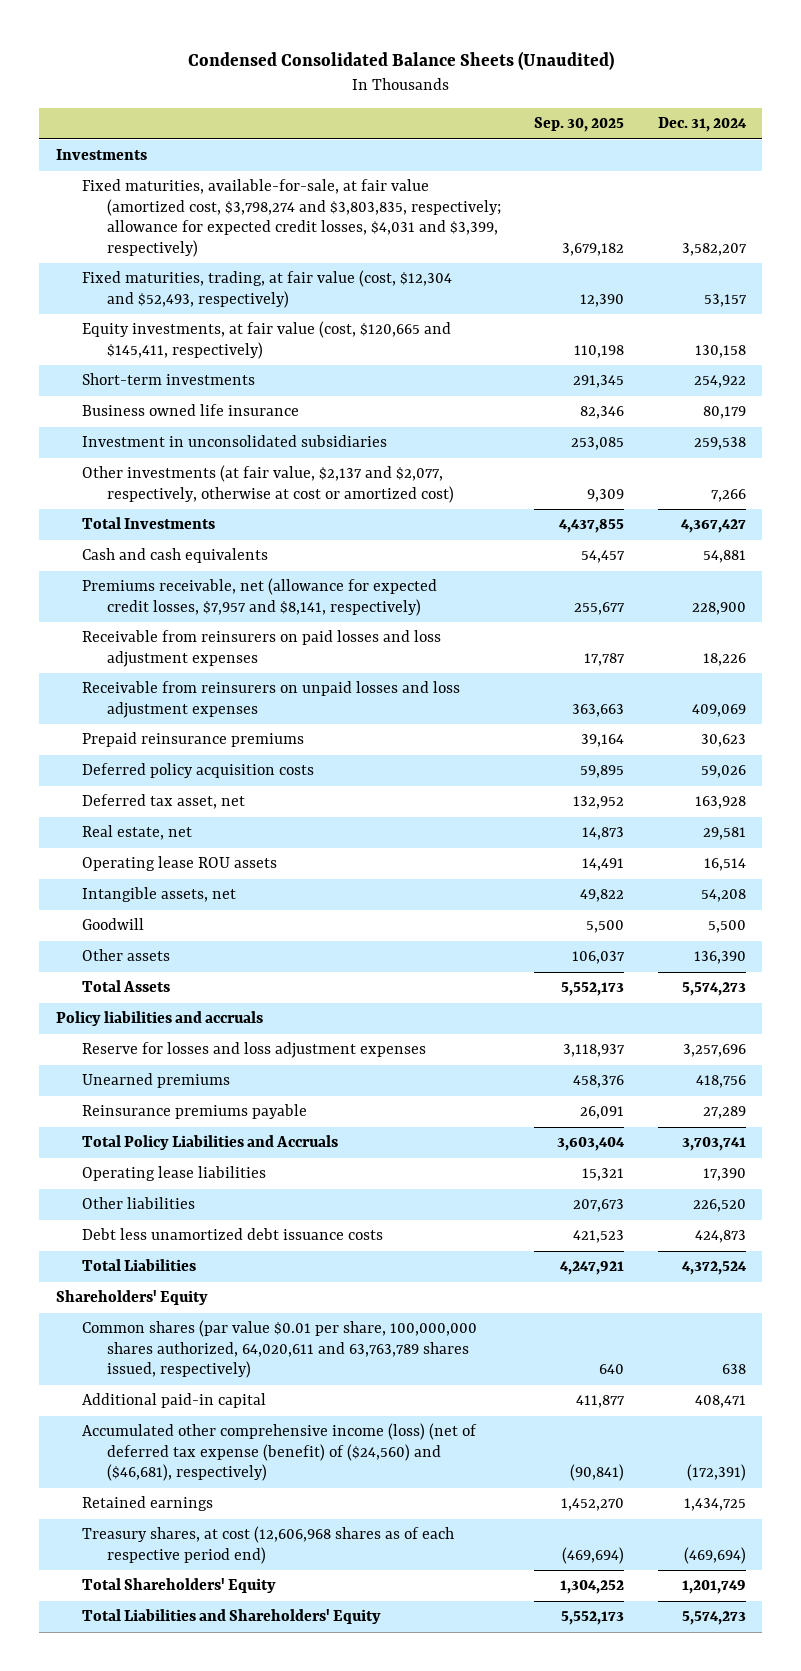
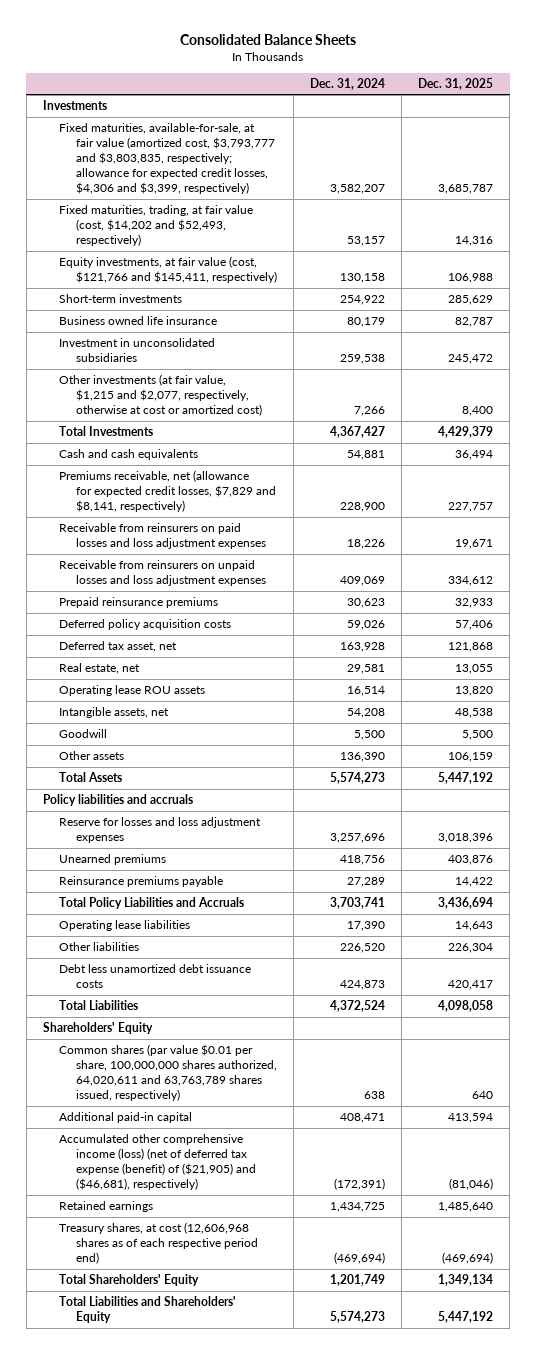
- Condensed Consolidated Balance Sheets (Unaudited)
+ Consolidated Balance Sheets
- | Sep. 30, 2025 | Dec. 31, 2024
+ | Dec. 31, 2024 | Dec. 31, 2025
- Fixed maturities, available-for-sale, at fair value (amortized cost, $3,798,274 and $3,803,835, respectively; allowance for expected credit losses, $4,031 and $3,399, respectively) | 3,679,182 | 3,582,207
- Fixed maturities, trading, at fair value (cost, $12,304 and $52,493, respectively) | 12,390 | 53,157
- Equity investments, at fair value (cost, $120,665 and $145,411, respectively) | 110,198 | 130,158
+ Fixed maturities, available-for-sale, at fair value (amortized cost, $3,793,777 and $3,803,835, respectively; allowance for expected credit losses, $4,306 and $3,399, respectively) | 3,582,207 | 3,685,787
+ Fixed maturities, trading, at fair value (cost, $14,202 and $52,493, respectively) | 53,157 | 14,316
+ Equity investments, at fair value (cost, $121,766 and $145,411, respectively) | 130,158 | 106,988
- Other investments (at fair value, $2,137 and $2,077, respectively, otherwise at cost or amortized cost) | 9,309 | 7,266
+ Other investments (at fair value, $1,215 and $2,077, respectively, otherwise at cost or amortized cost) | 7,266 | 8,400
- Premiums receivable, net (allowance for expected credit losses, $7,957 and $8,141, respectively) | 255,677 | 228,900
+ Premiums receivable, net (allowance for expected credit losses, $7,829 and $8,141, respectively) | 228,900 | 227,757
- Accumulated other comprehensive income (loss) (net of deferred tax expense (benefit) of ($24,560) and ($46,681), respectively) | (90,841) | (172,391)
+ Accumulated other comprehensive income (loss) (net of deferred tax expense (benefit) of ($21,905) and ($46,681), respectively) | (172,391) | (81,046)

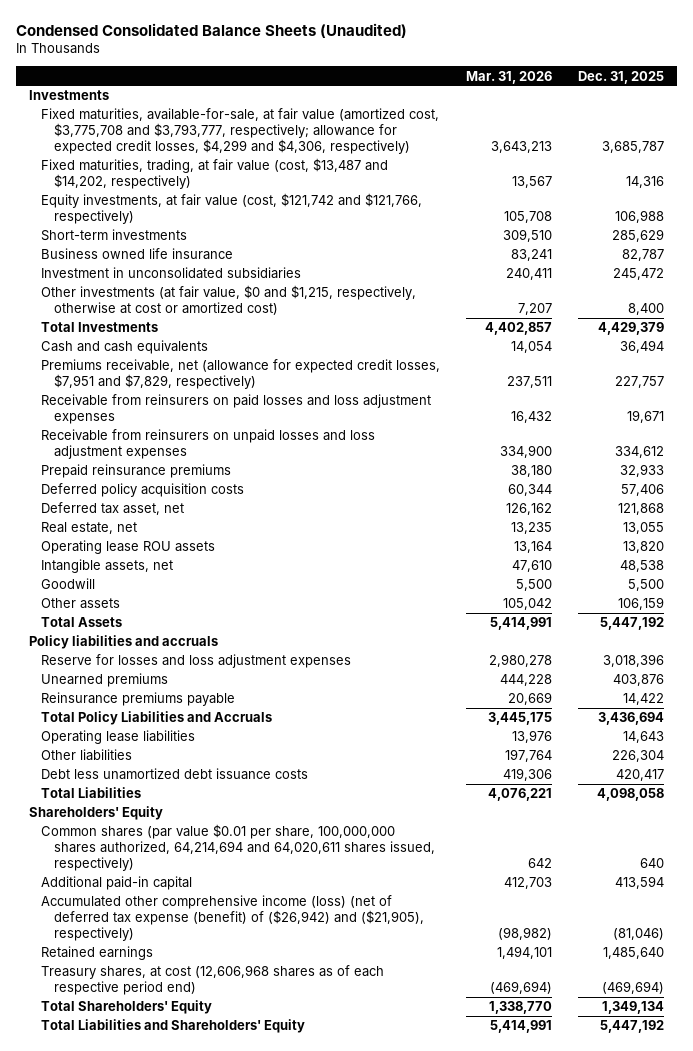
- Consolidated Balance Sheets
+ Condensed Consolidated Balance Sheets (Unaudited)
- | Dec. 31, 2024 | Dec. 31, 2025
+ | Mar. 31, 2026 | Dec. 31, 2025
- Fixed maturities, available-for-sale, at fair value (amortized cost, $3,793,777 and $3,803,835, respectively; allowance for expected credit losses, $4,306 and $3,399, respectively) | 3,582,207 | 3,685,787
- Fixed maturities, trading, at fair value (cost, $14,202 and $52,493, respectively) | 53,157 | 14,316
- Equity investments, at fair value (cost, $121,766 and $145,411, respectively) | 130,158 | 106,988
+ Fixed maturities, available-for-sale, at fair value (amortized cost, $3,775,708 and $3,793,777, respectively; allowance for expected credit losses, $4,299 and $4,306, respectively) | 3,643,213 | 3,685,787
+ Fixed maturities, trading, at fair value (cost, $13,487 and $14,202, respectively) | 13,567 | 14,316
+ Equity investments, at fair value (cost, $121,742 and $121,766, respectively) | 105,708 | 106,988
- Other investments (at fair value, $1,215 and $2,077, respectively, otherwise at cost or amortized cost) | 7,266 | 8,400
+ Other investments (at fair value, $0 and $1,215, respectively, otherwise at cost or amortized cost) | 7,207 | 8,400
- Premiums receivable, net (allowance for expected credit losses, $7,829 and $8,141, respectively) | 228,900 | 227,757
+ Premiums receivable, net (allowance for expected credit losses, $7,951 and $7,829, respectively) | 237,511 | 227,757
- Common shares (par value $0.01 per share, 100,000,000 shares authorized, 64,020,611 and 63,763,789 shares issued, respectively) | 638 | 640
+ Common shares (par value $0.01 per share, 100,000,000 shares authorized, 64,214,694 and 64,020,611 shares issued, respectively) | 642 | 640
- Accumulated other comprehensive income (loss) (net of deferred tax expense (benefit) of ($21,905) and ($46,681), respectively) | (172,391) | (81,046)
+ Accumulated other comprehensive income (loss) (net of deferred tax expense (benefit) of ($26,942) and ($21,905), respectively) | (98,982) | (81,046)

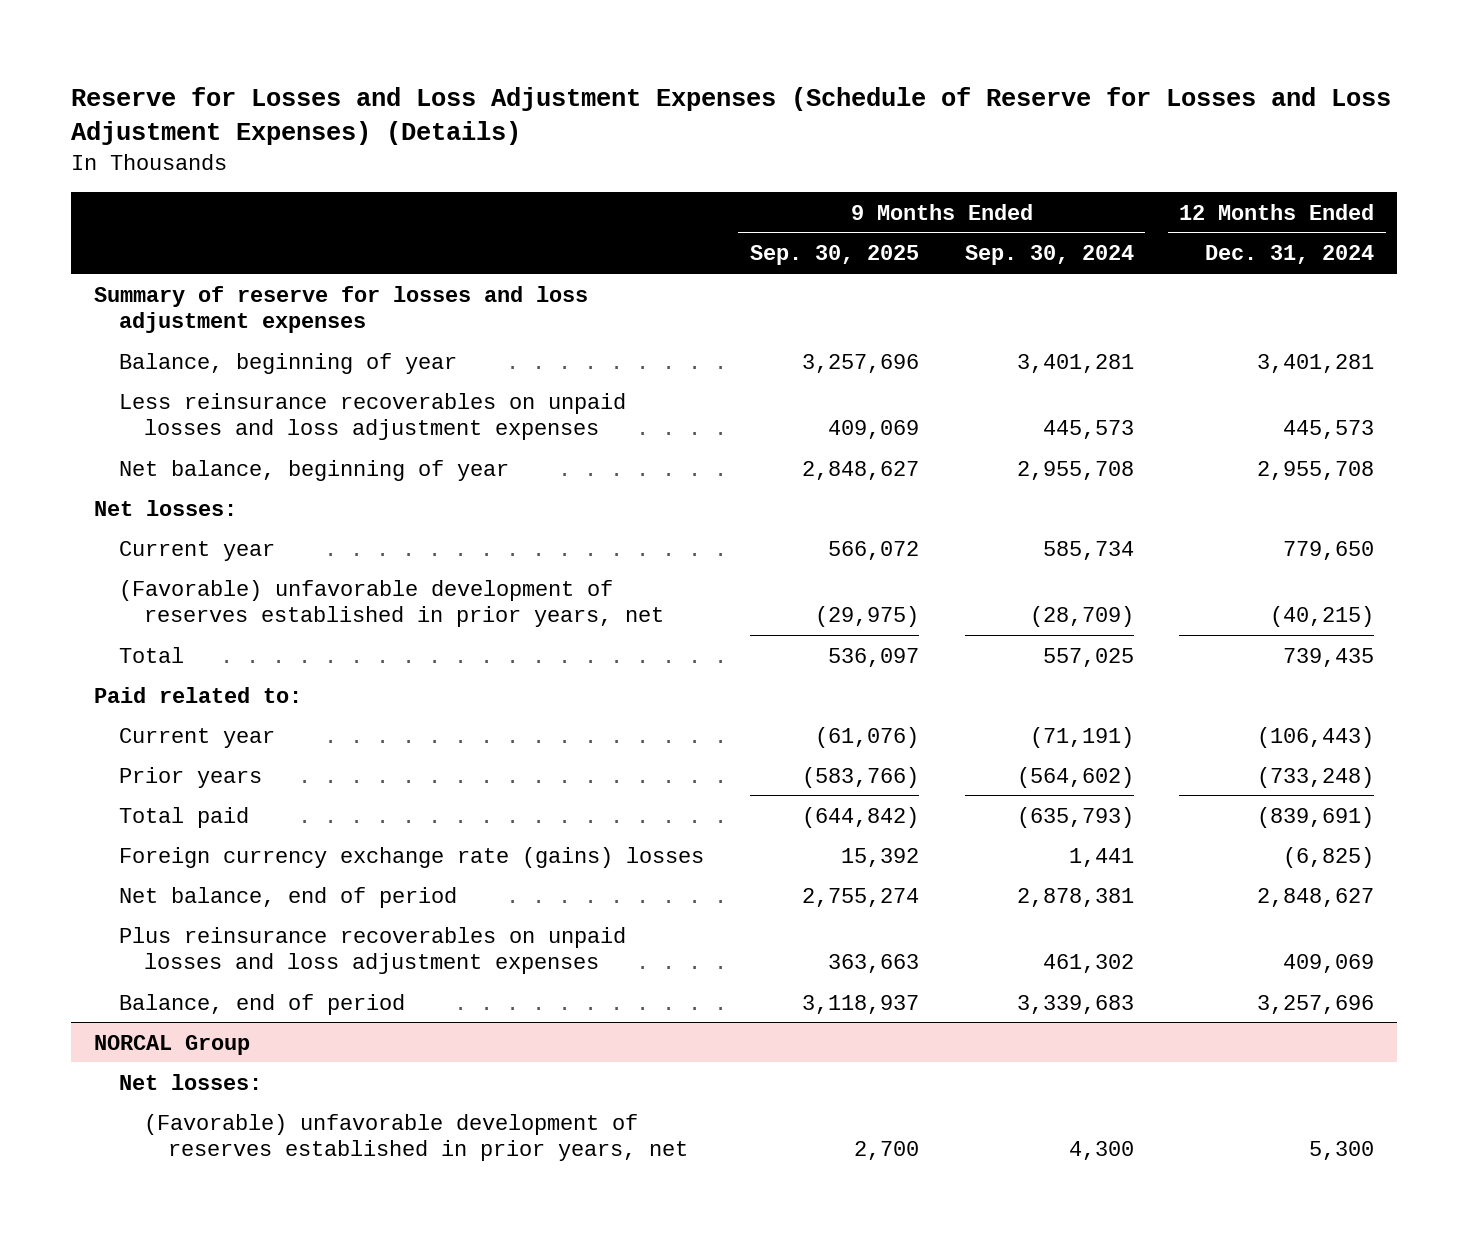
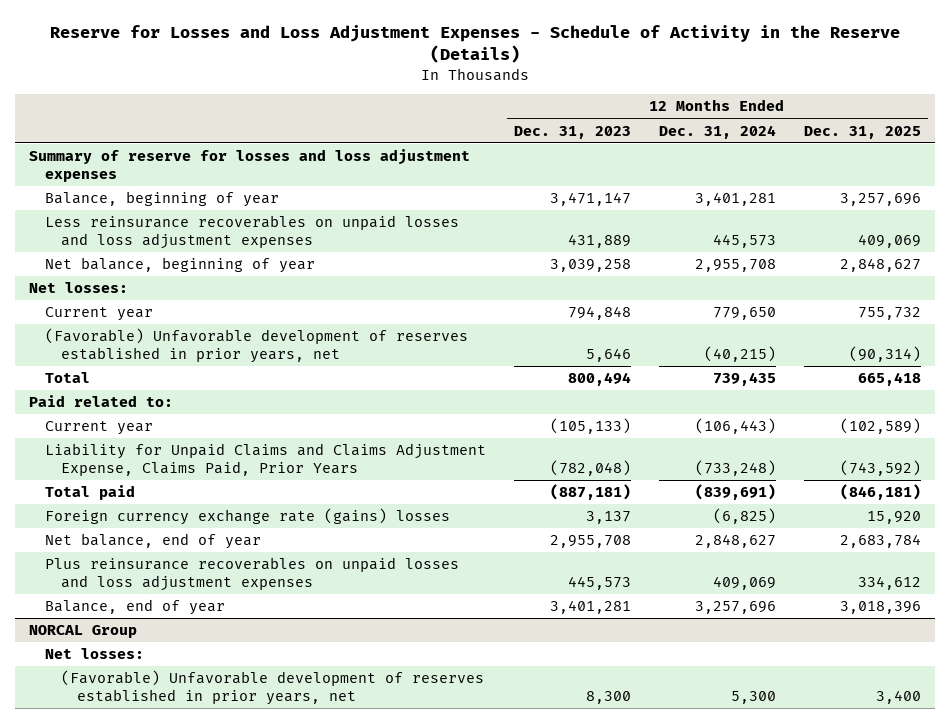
- Reserve for Losses and Loss Adjustment Expenses (Schedule of Reserve for Losses and Loss Adjustment Expenses) (Details)
+ Reserve for Losses and Loss Adjustment Expenses - Schedule of Activity in the Reserve (Details)
- | 9 Months Ended Sep. 30, 2025 | 9 Months Ended Sep. 30, 2024 | 12 Months Ended Dec. 31, 2024
+ | 12 Months Ended Dec. 31, 2023 | 12 Months Ended Dec. 31, 2024 | 12 Months Ended Dec. 31, 2025
- (Favorable) unfavorable development of reserves established in prior years, net | (29,975) | (28,709) | (40,215)
+ (Favorable) Unfavorable development of reserves established in prior years, net | 5,646 | (40,215) | (90,314)
- Prior years | (583,766) | (564,602) | (733,248)
+ Liability for Unpaid Claims and Claims Adjustment Expense, Claims Paid, Prior Years | (782,048) | (733,248) | (743,592)
- Net balance, end of period | 2,755,274 | 2,878,381 | 2,848,627
+ Net balance, end of year | 2,955,708 | 2,848,627 | 2,683,784
- Balance, end of period | 3,118,937 | 3,339,683 | 3,257,696
+ Balance, end of year | 3,401,281 | 3,257,696 | 3,018,396
@ NORCAL Group
- (Favorable) unfavorable development of reserves established in prior years, net | 2,700 | 4,300 | 5,300
+ (Favorable) Unfavorable development of reserves established in prior years, net | 8,300 | 5,300 | 3,400

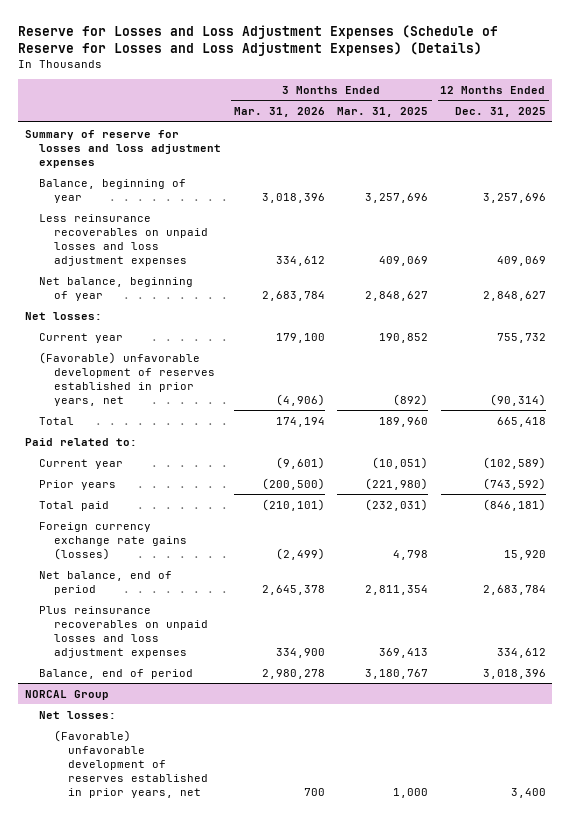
- Reserve for Losses and Loss Adjustment Expenses - Schedule of Activity in the Reserve (Details)
+ Reserve for Losses and Loss Adjustment Expenses (Schedule of Reserve for Losses and Loss Adjustment Expenses) (Details)
- | 12 Months Ended Dec. 31, 2023 | 12 Months Ended Dec. 31, 2024 | 12 Months Ended Dec. 31, 2025
+ | 3 Months Ended Mar. 31, 2026 | 3 Months Ended Mar. 31, 2025 | 12 Months Ended Dec. 31, 2025
- (Favorable) Unfavorable development of reserves established in prior years, net | 5,646 | (40,215) | (90,314)
+ (Favorable) unfavorable development of reserves established in prior years, net | (4,906) | (892) | (90,314)
- Liability for Unpaid Claims and Claims Adjustment Expense, Claims Paid, Prior Years | (782,048) | (733,248) | (743,592)
+ Prior years | (200,500) | (221,980) | (743,592)
- Foreign currency exchange rate (gains) losses | 3,137 | (6,825) | 15,920
- Net balance, end of year | 2,955,708 | 2,848,627 | 2,683,784
+ Foreign currency exchange rate gains (losses) | (2,499) | 4,798 | 15,920
+ Net balance, end of period | 2,645,378 | 2,811,354 | 2,683,784
- Balance, end of year | 3,401,281 | 3,257,696 | 3,018,396
+ Balance, end of period | 2,980,278 | 3,180,767 | 3,018,396
@ NORCAL Group
- (Favorable) Unfavorable development of reserves established in prior years, net | 8,300 | 5,300 | 3,400
+ (Favorable) unfavorable development of reserves established in prior years, net | 700 | 1,000 | 3,400

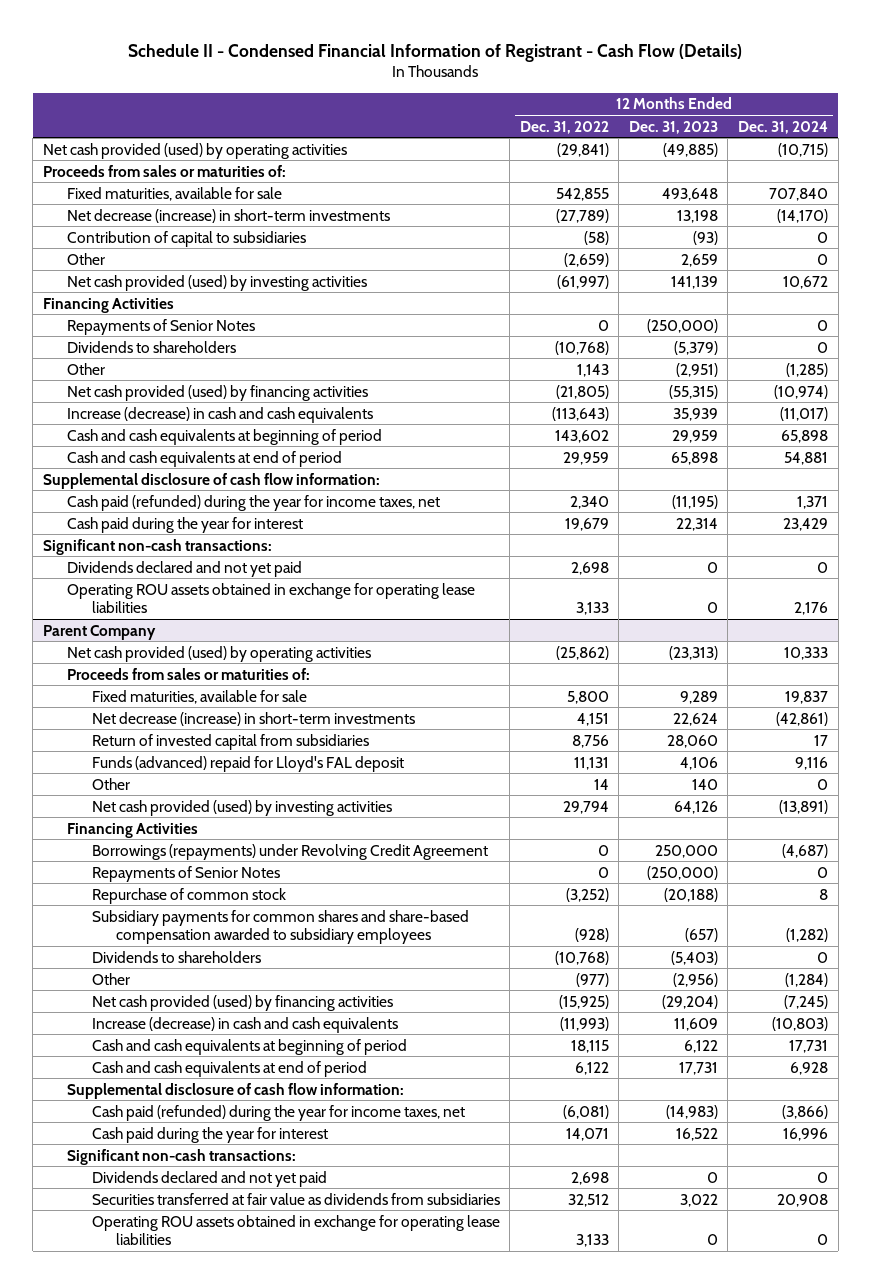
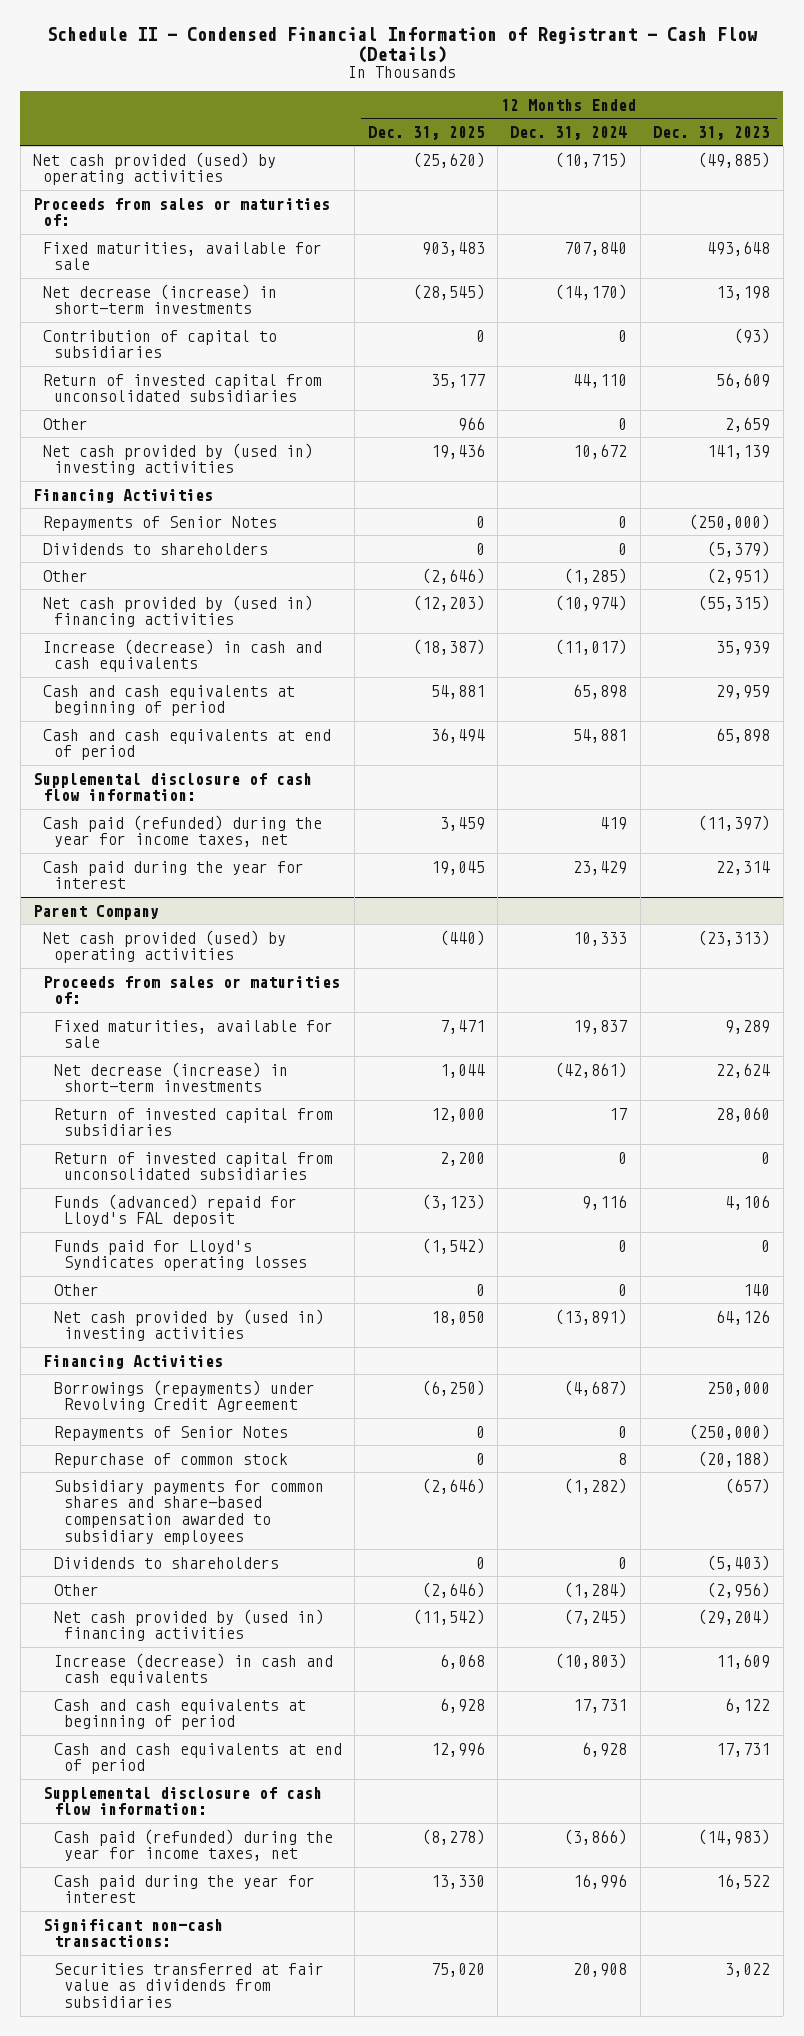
- | 12 Months Ended Dec. 31, 2022 | 12 Months Ended Dec. 31, 2023 | 12 Months Ended Dec. 31, 2024
+ | 12 Months Ended Dec. 31, 2025 | 12 Months Ended Dec. 31, 2024 | 12 Months Ended Dec. 31, 2023
+ Return of invested capital from unconsolidated subsidiaries | 35,177 | 44,110 | 56,609
- Net cash provided (used) by investing activities | (61,997) | 141,139 | 10,672
+ Net cash provided by (used in) investing activities | 19,436 | 10,672 | 141,139
- Net cash provided (used) by financing activities | (21,805) | (55,315) | (10,974)
+ Net cash provided by (used in) financing activities | (12,203) | (10,974) | (55,315)
- Cash paid (refunded) during the year for income taxes, net | 2,340 | (11,195) | 1,371
+ Cash paid (refunded) during the year for income taxes, net | 3,459 | 419 | (11,397)
- Significant non-cash transactions:
- Dividends declared and not yet paid | 2,698 | 0 | 0
- Operating ROU assets obtained in exchange for operating lease liabilities | 3,133 | 0 | 2,176
@ Parent Company
+ Return of invested capital from unconsolidated subsidiaries | 2,200 | 0 | 0
+ Funds paid for Lloyd's Syndicates operating losses | (1,542) | 0 | 0
- Net cash provided (used) by investing activities | 29,794 | 64,126 | (13,891)
+ Net cash provided by (used in) investing activities | 18,050 | (13,891) | 64,126
- Net cash provided (used) by financing activities | (15,925) | (29,204) | (7,245)
+ Net cash provided by (used in) financing activities | (11,542) | (7,245) | (29,204)
- Dividends declared and not yet paid | 2,698 | 0 | 0
- Operating ROU assets obtained in exchange for operating lease liabilities | 3,133 | 0 | 0

